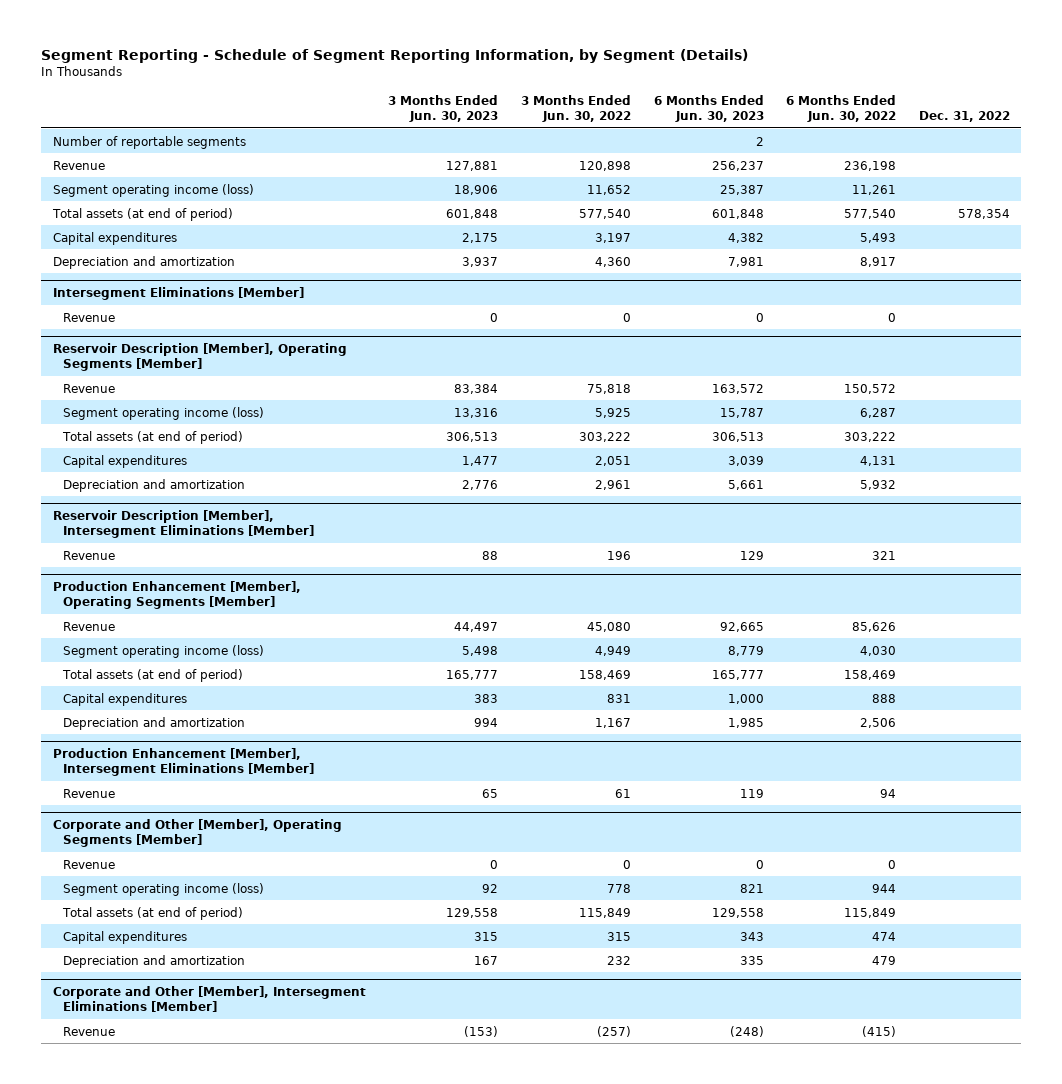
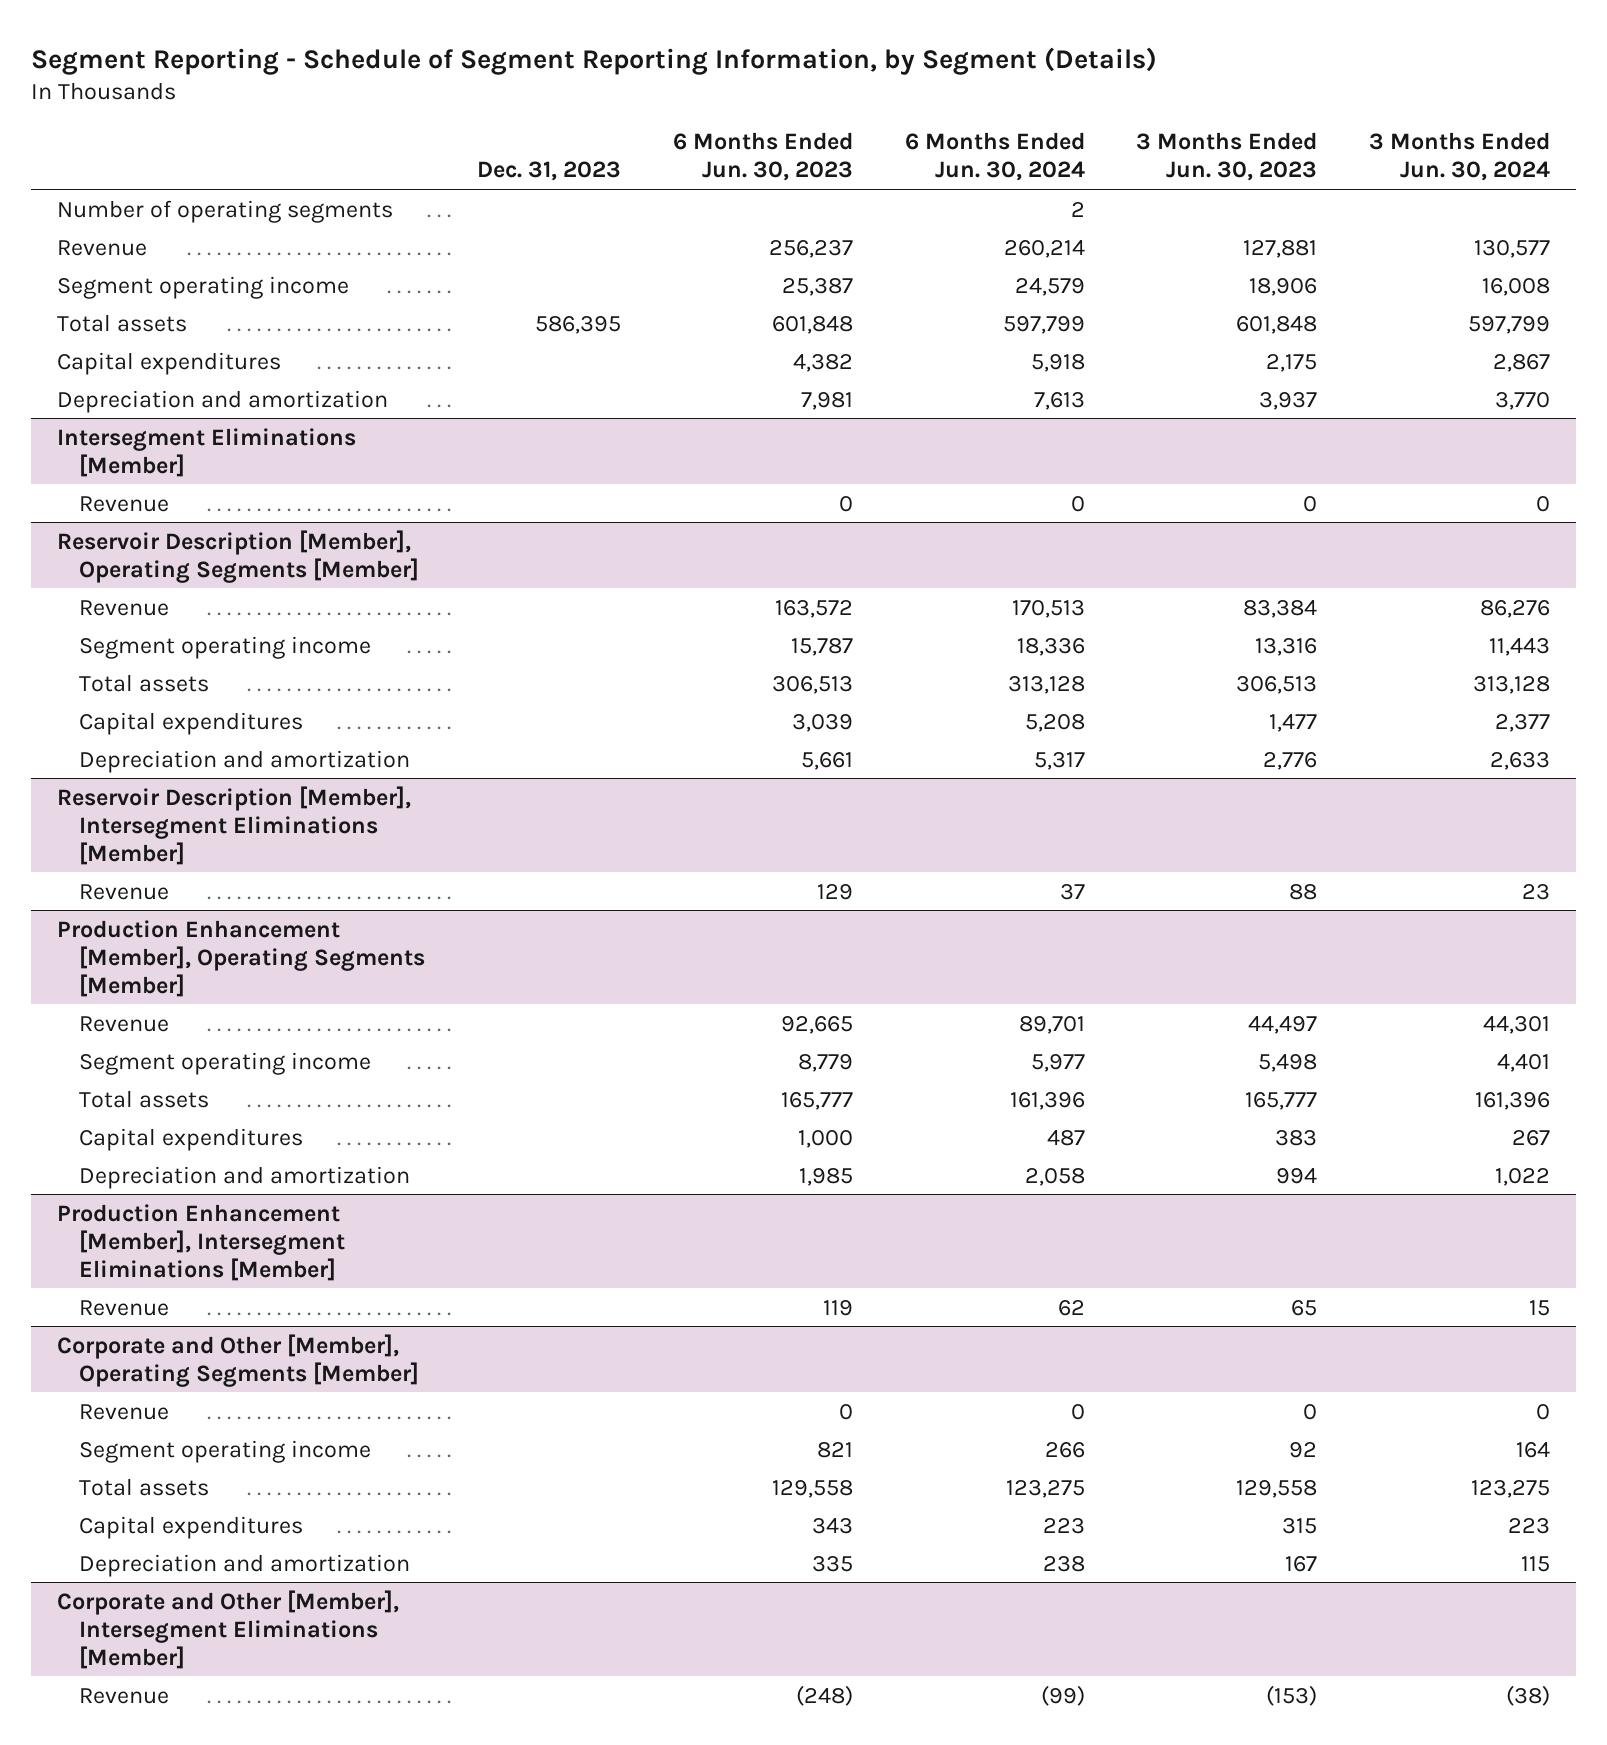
- | 3 Months Ended Jun. 30, 2023 | 3 Months Ended Jun. 30, 2022 | 6 Months Ended Jun. 30, 2023 | 6 Months Ended Jun. 30, 2022 | Dec. 31, 2022
+ | Dec. 31, 2023 | 6 Months Ended Jun. 30, 2023 | 6 Months Ended Jun. 30, 2024 | 3 Months Ended Jun. 30, 2023 | 3 Months Ended Jun. 30, 2024
- Number of reportable segments | | | 2 | |
+ Number of operating segments | | | 2 | |
- Segment operating income (loss) | 18,906 | 11,652 | 25,387 | 11,261 |
- Total assets (at end of period) | 601,848 | 577,540 | 601,848 | 577,540 | 578,354
+ Segment operating income | | 25,387 | 24,579 | 18,906 | 16,008
+ Total assets | 586,395 | 601,848 | 597,799 | 601,848 | 597,799
@ Reservoir Description [Member], Operating Segments [Member]
- Segment operating income (loss) | 13,316 | 5,925 | 15,787 | 6,287 |
- Total assets (at end of period) | 306,513 | 303,222 | 306,513 | 303,222 |
+ Segment operating income | | 15,787 | 18,336 | 13,316 | 11,443
+ Total assets | | 306,513 | 313,128 | 306,513 | 313,128
@ Production Enhancement [Member], Operating Segments [Member]
- Segment operating income (loss) | 5,498 | 4,949 | 8,779 | 4,030 |
- Total assets (at end of period) | 165,777 | 158,469 | 165,777 | 158,469 |
+ Segment operating income | | 8,779 | 5,977 | 5,498 | 4,401
+ Total assets | | 165,777 | 161,396 | 165,777 | 161,396
@ Corporate and Other [Member], Operating Segments [Member]
- Segment operating income (loss) | 92 | 778 | 821 | 944 |
- Total assets (at end of period) | 129,558 | 115,849 | 129,558 | 115,849 |
+ Segment operating income | | 821 | 266 | 92 | 164
+ Total assets | | 129,558 | 123,275 | 129,558 | 123,275

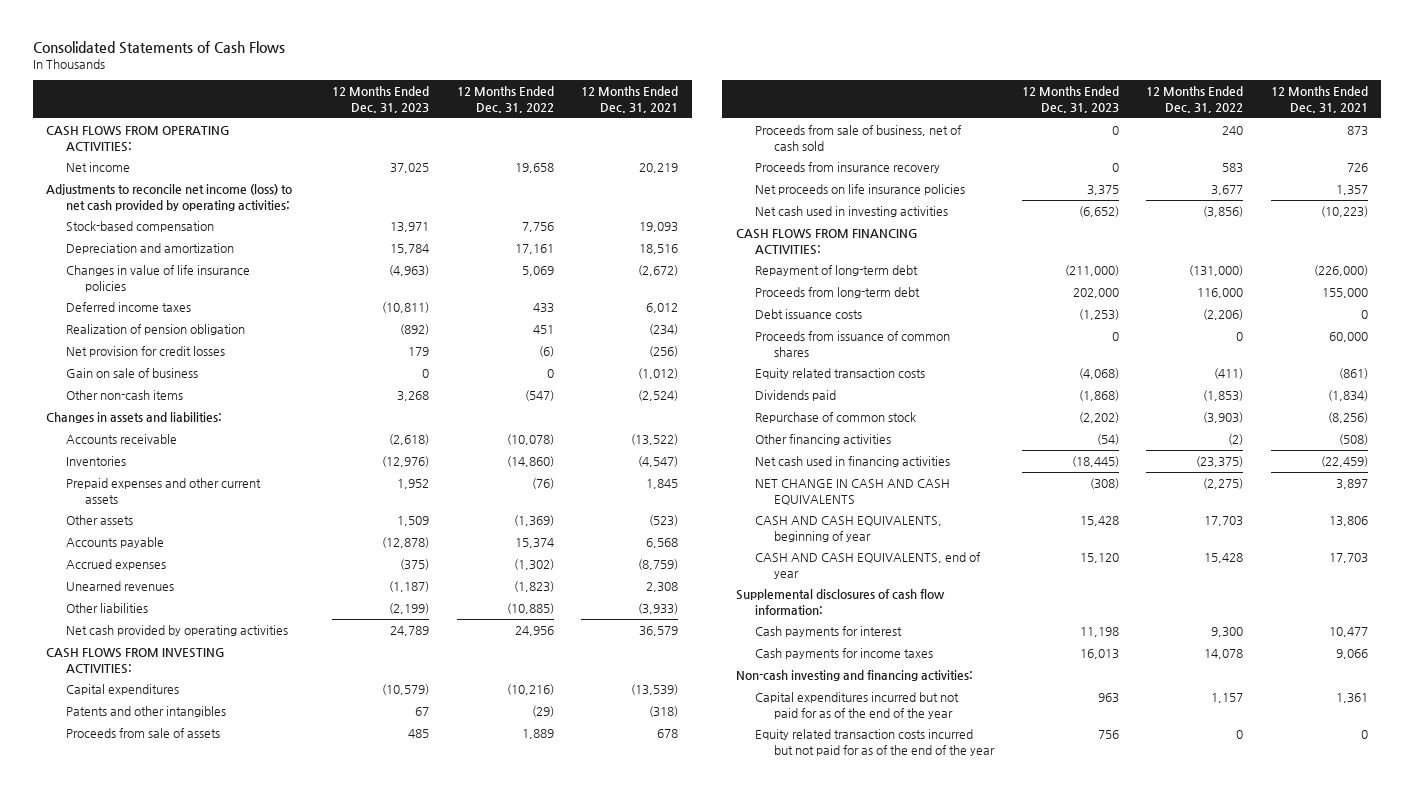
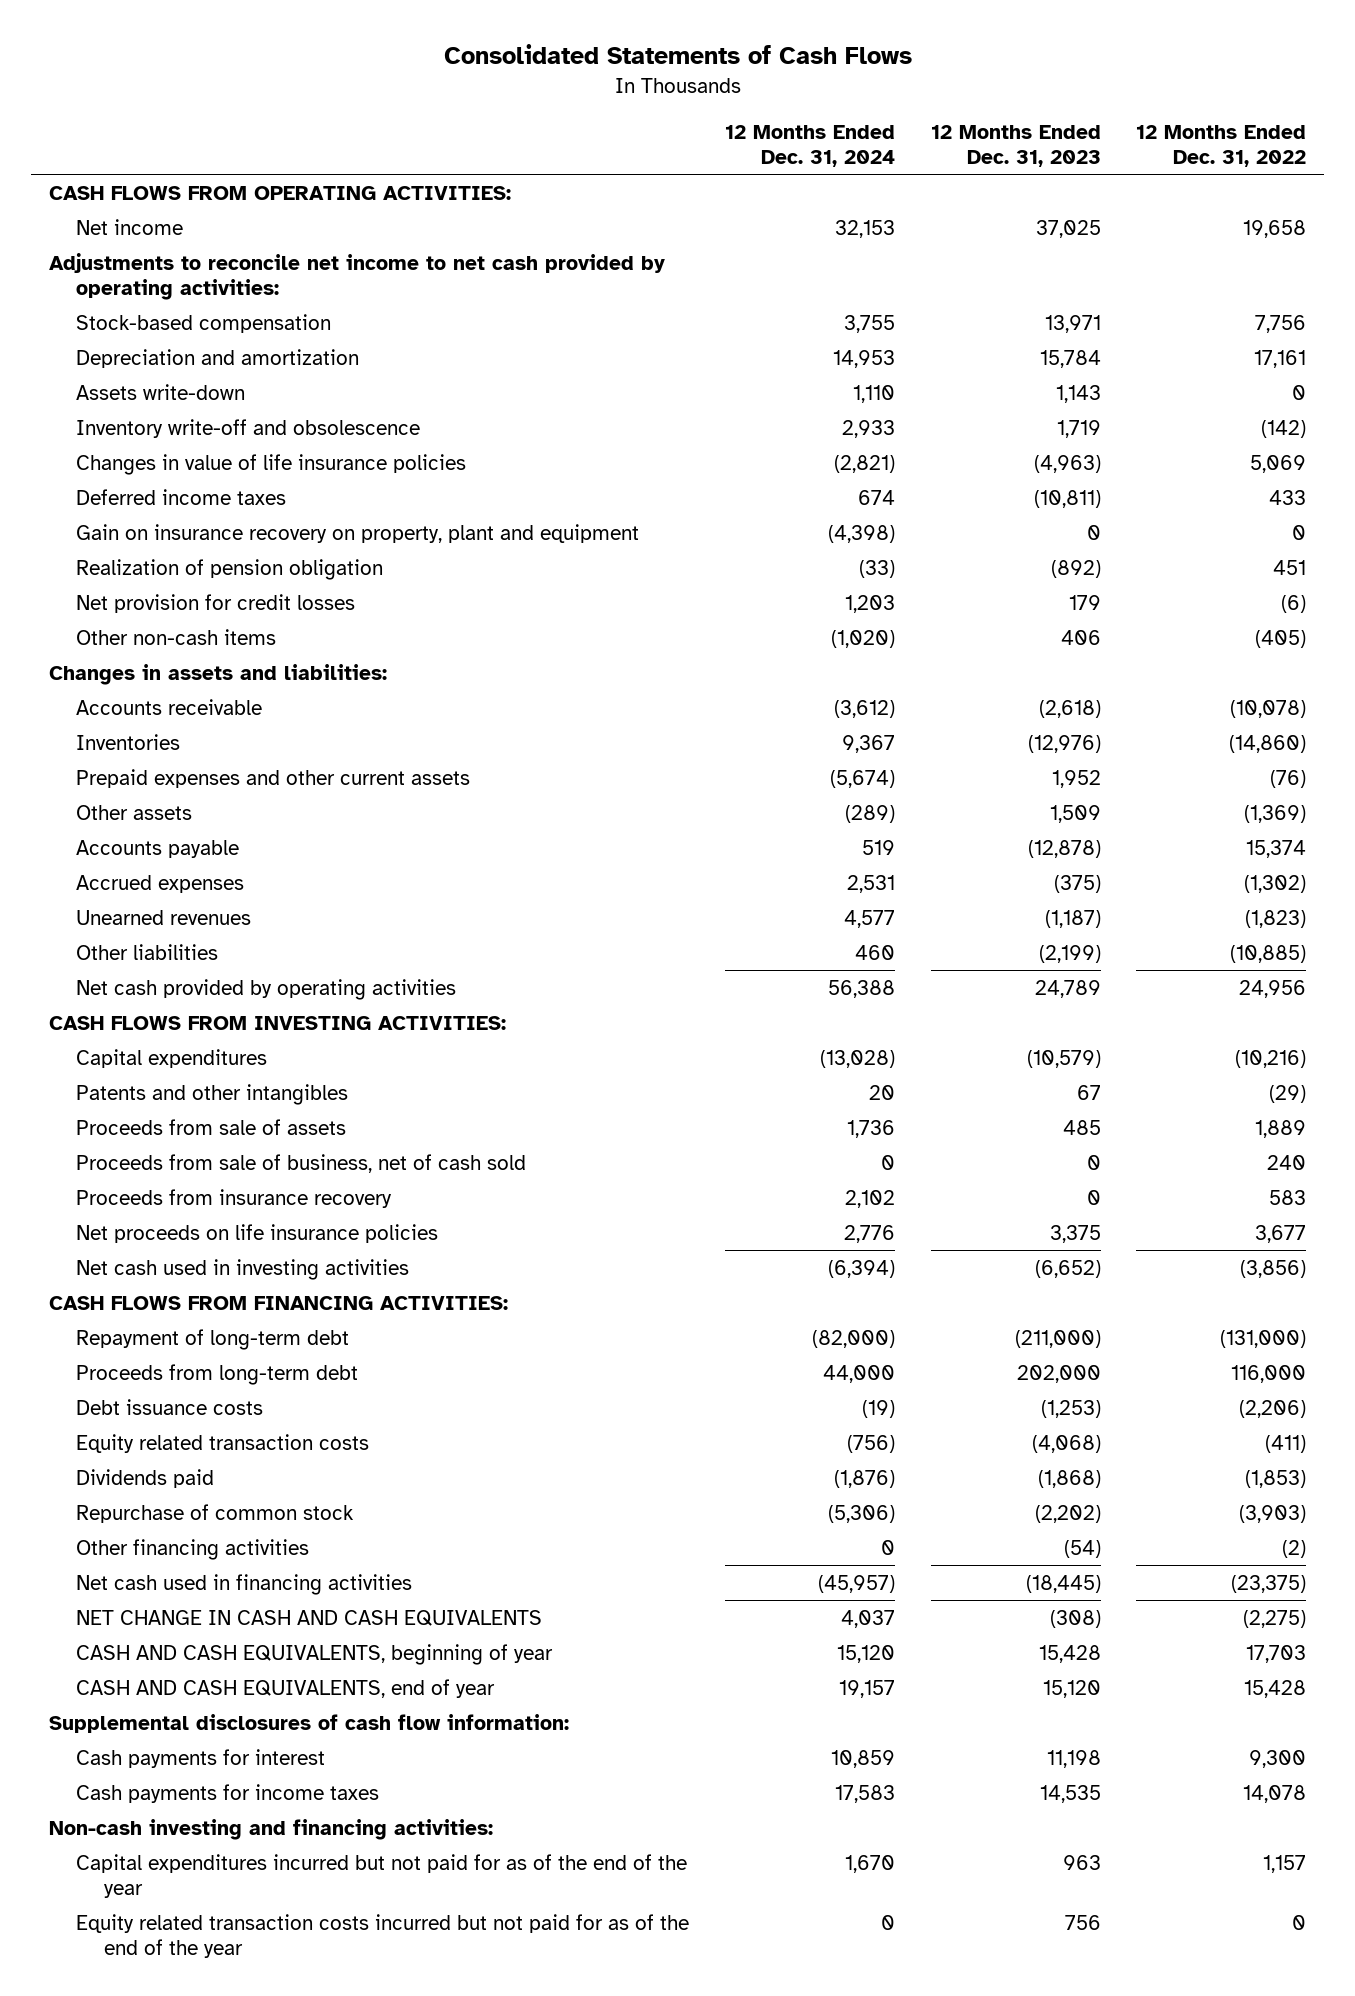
- | 12 Months Ended Dec. 31, 2023 | 12 Months Ended Dec. 31, 2022 | 12 Months Ended Dec. 31, 2021
+ | 12 Months Ended Dec. 31, 2024 | 12 Months Ended Dec. 31, 2023 | 12 Months Ended Dec. 31, 2022
- Adjustments to reconcile net income (loss) to net cash provided by operating activities:
+ Adjustments to reconcile net income to net cash provided by operating activities:
+ Assets write-down | 1,110 | 1,143 | 0
+ Inventory write-off and obsolescence | 2,933 | 1,719 | (142)
+ Gain on insurance recovery on property, plant and equipment | (4,398) | 0 | 0
- Gain on sale of business | 0 | 0 | (1,012)
- Other non-cash items | 3,268 | (547) | (2,524)
+ Other non-cash items | (1,020) | 406 | (405)
- Proceeds from issuance of common shares | 0 | 0 | 60,000
- Cash payments for income taxes | 16,013 | 14,078 | 9,066
+ Cash payments for income taxes | 17,583 | 14,535 | 14,078

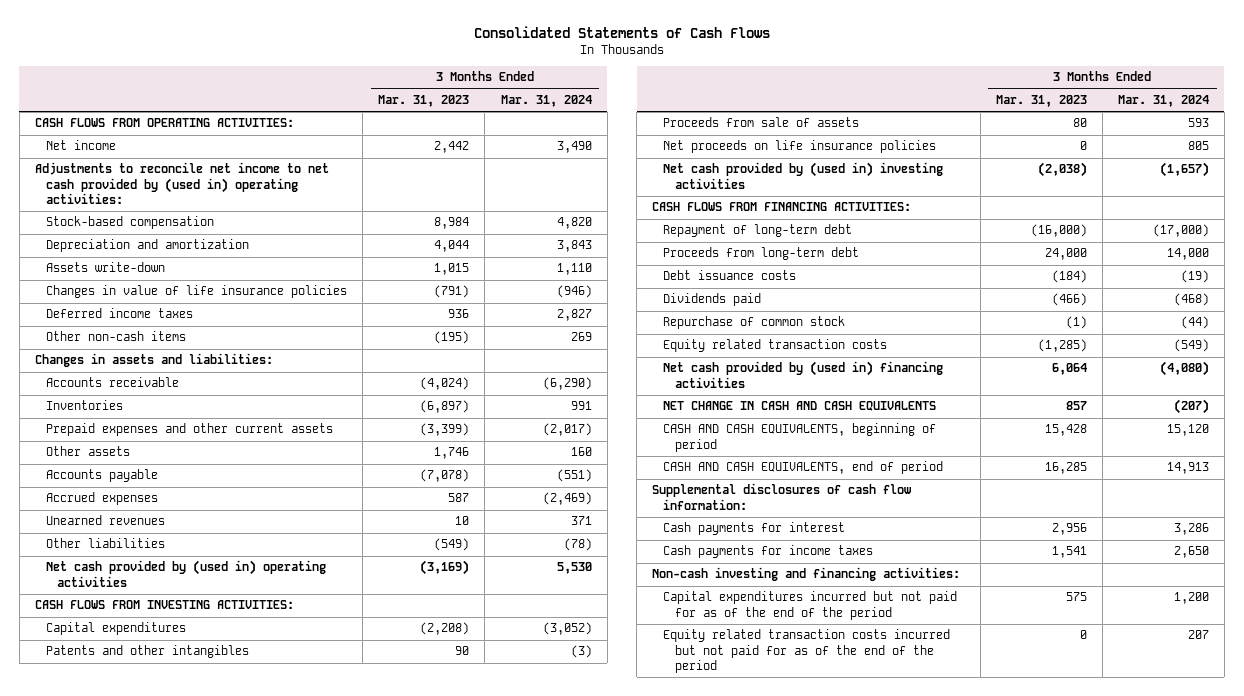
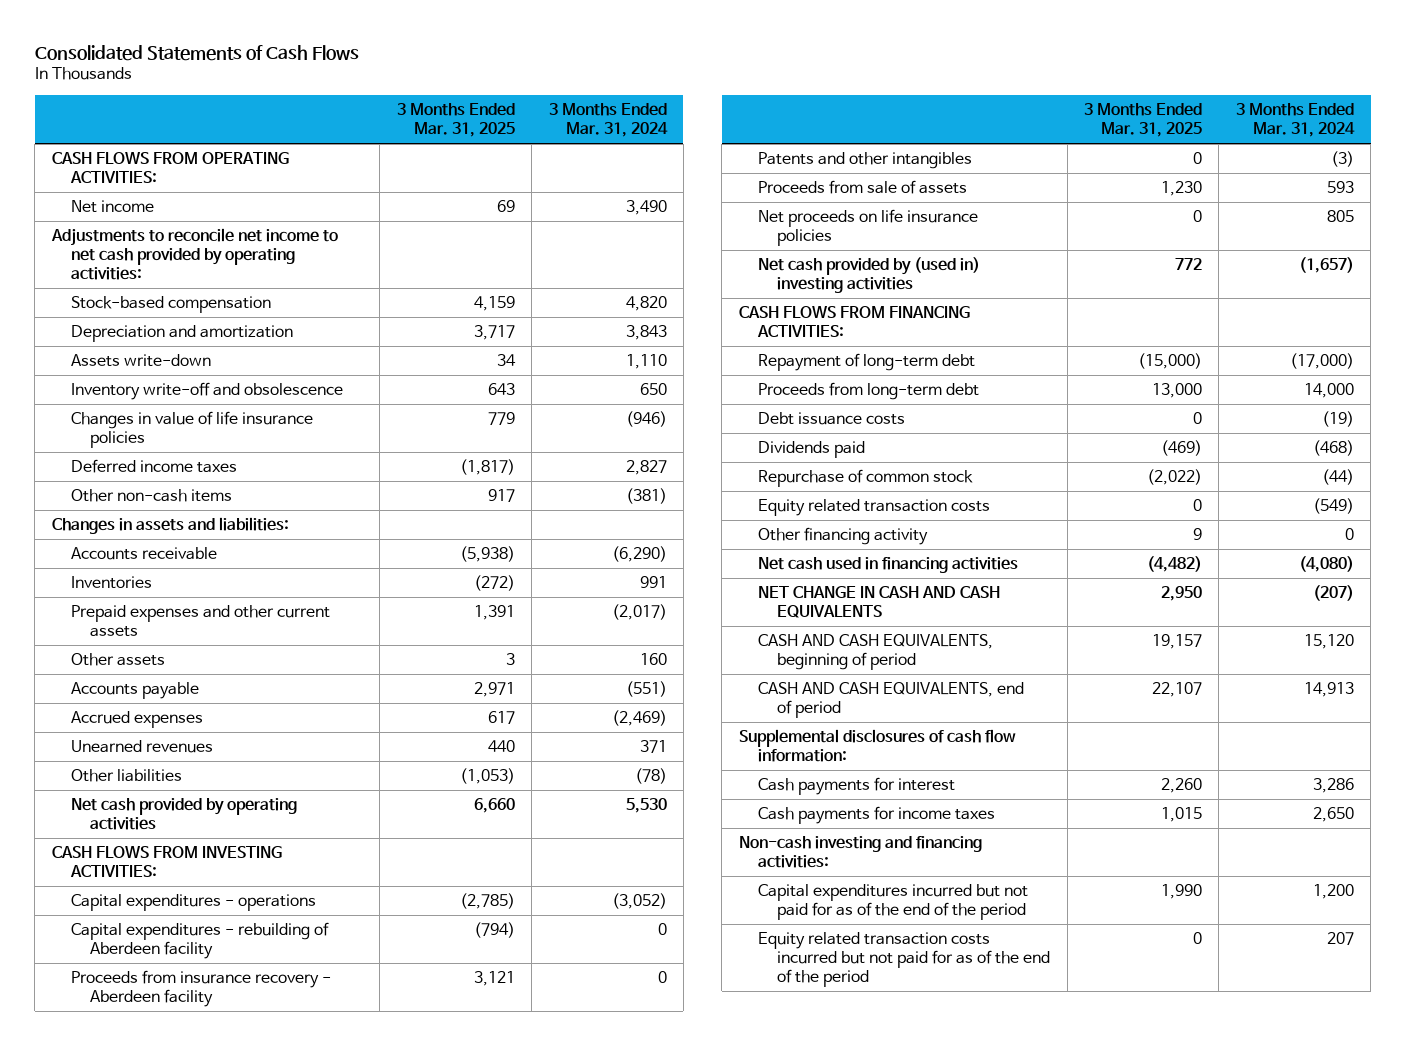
- | 3 Months Ended Mar. 31, 2023 | 3 Months Ended Mar. 31, 2024
+ | 3 Months Ended Mar. 31, 2025 | 3 Months Ended Mar. 31, 2024
- Adjustments to reconcile net income to net cash provided by (used in) operating activities:
+ Adjustments to reconcile net income to net cash provided by operating activities:
+ Inventory write-off and obsolescence | 643 | 650
- Other non-cash items | (195) | 269
+ Other non-cash items | 917 | (381)
- Net cash provided by (used in) operating activities | (3,169) | 5,530
+ Net cash provided by operating activities | 6,660 | 5,530
- Capital expenditures | (2,208) | (3,052)
+ Capital expenditures - operations | (2,785) | (3,052)
+ Capital expenditures - rebuilding of Aberdeen facility | (794) | 0
+ Proceeds from insurance recovery - Aberdeen facility | 3,121 | 0
- Net cash provided by (used in) financing activities | 6,064 | (4,080)
+ Other financing activity | 9 | 0
+ Net cash used in financing activities | (4,482) | (4,080)

